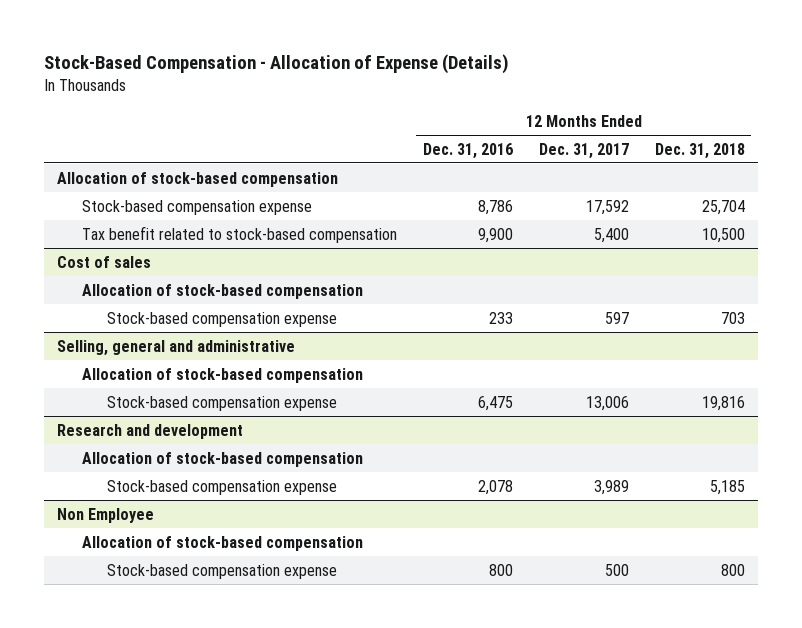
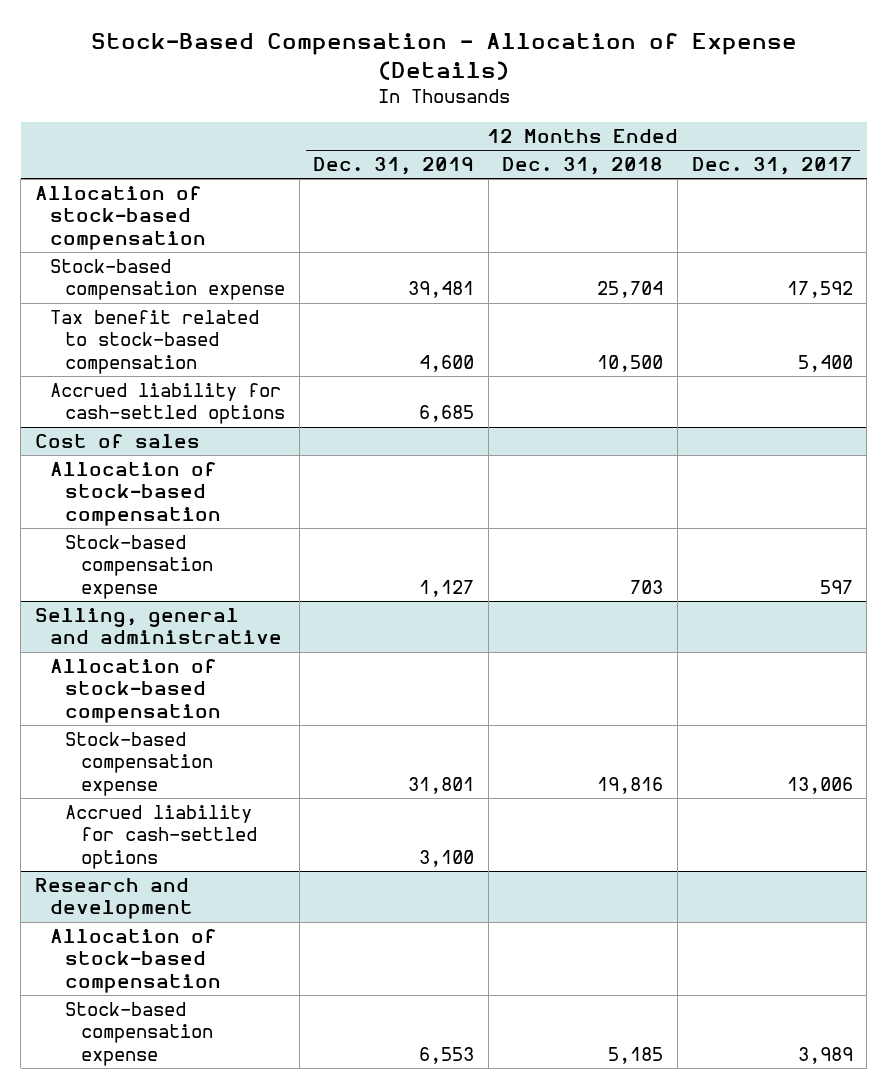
- | 12 Months Ended Dec. 31, 2016 | 12 Months Ended Dec. 31, 2017 | 12 Months Ended Dec. 31, 2018
+ | 12 Months Ended Dec. 31, 2019 | 12 Months Ended Dec. 31, 2018 | 12 Months Ended Dec. 31, 2017
+ Accrued liability for cash-settled options | 6,685 | |
@ Selling, general and administrative
+ Accrued liability for cash-settled options | 3,100 | |
- Non Employee
- Allocation of stock-based compensation
- Stock-based compensation expense | 800 | 500 | 800

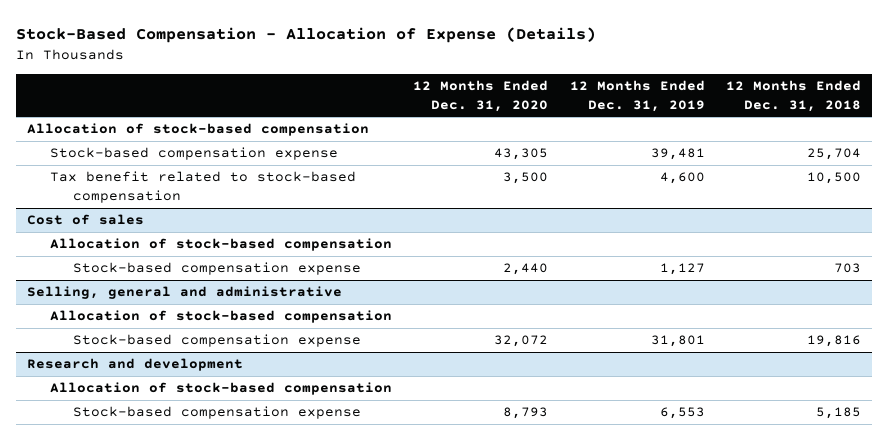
- | 12 Months Ended Dec. 31, 2019 | 12 Months Ended Dec. 31, 2018 | 12 Months Ended Dec. 31, 2017
+ | 12 Months Ended Dec. 31, 2020 | 12 Months Ended Dec. 31, 2019 | 12 Months Ended Dec. 31, 2018
- Accrued liability for cash-settled options | 6,685 | |
@ Selling, general and administrative
- Accrued liability for cash-settled options | 3,100 | |

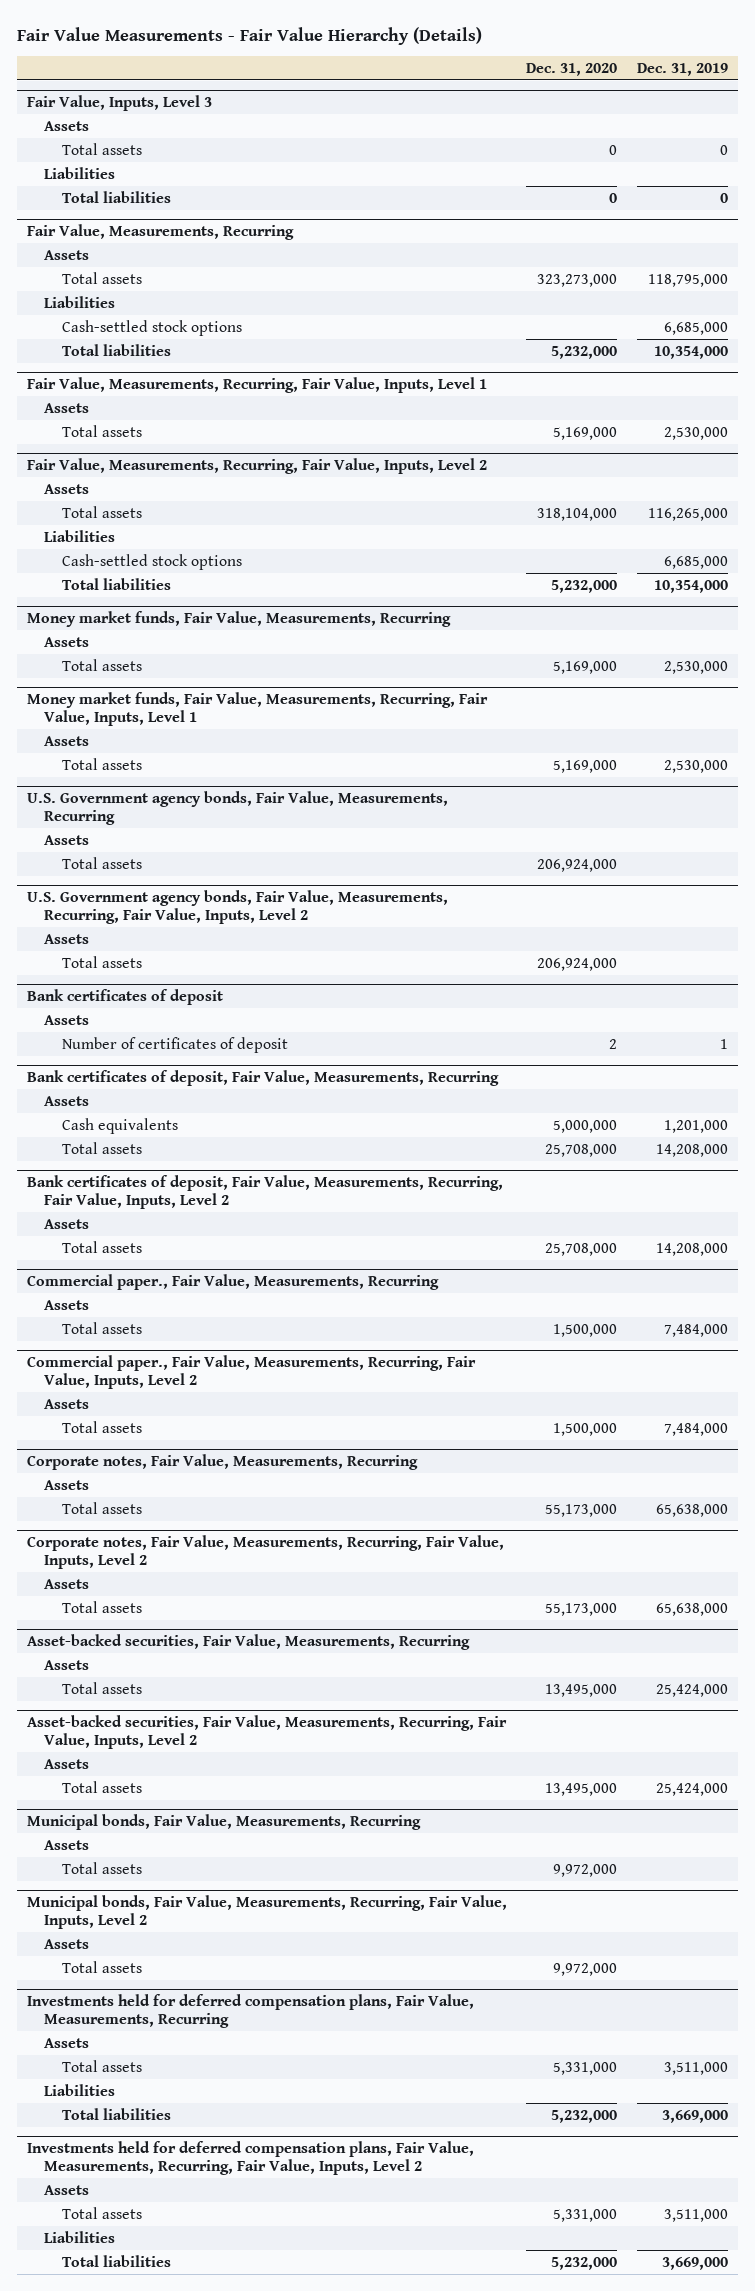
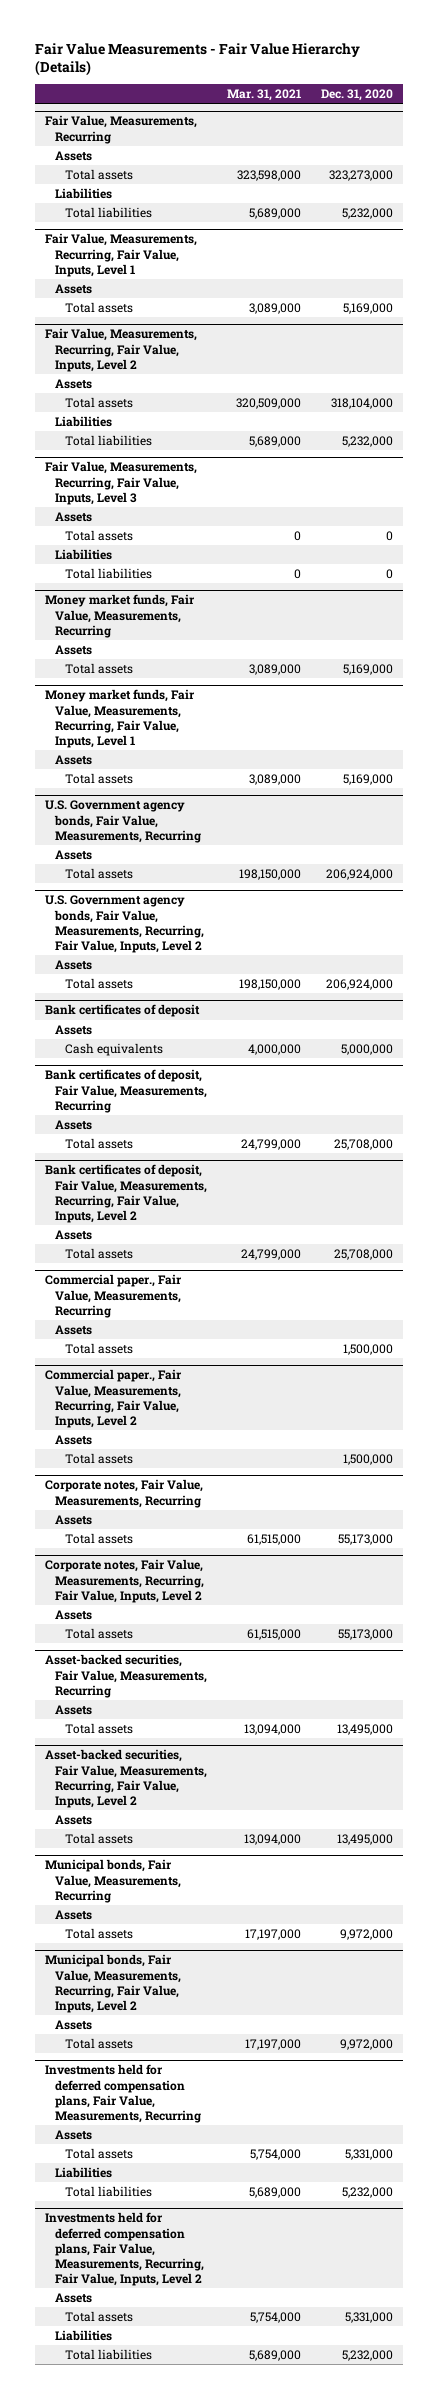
- | Dec. 31, 2020 | Dec. 31, 2019
+ | Mar. 31, 2021 | Dec. 31, 2020
- Fair Value, Inputs, Level 3
- Assets
- Total assets | 0 | 0
- Liabilities
- Total liabilities | 0 | 0
@ Fair Value, Measurements, Recurring
- Cash-settled stock options | | 6,685,000
@ Fair Value, Measurements, Recurring, Fair Value, Inputs, Level 2
- Cash-settled stock options | | 6,685,000
+ Fair Value, Measurements, Recurring, Fair Value, Inputs, Level 3
+ Assets
+ Total assets | 0 | 0
+ Liabilities
+ Total liabilities | 0 | 0
@ Bank certificates of deposit
- Number of certificates of deposit | 2 | 1
+ Cash equivalents | 4,000,000 | 5,000,000
@ Bank certificates of deposit, Fair Value, Measurements, Recurring
- Cash equivalents | 5,000,000 | 1,201,000

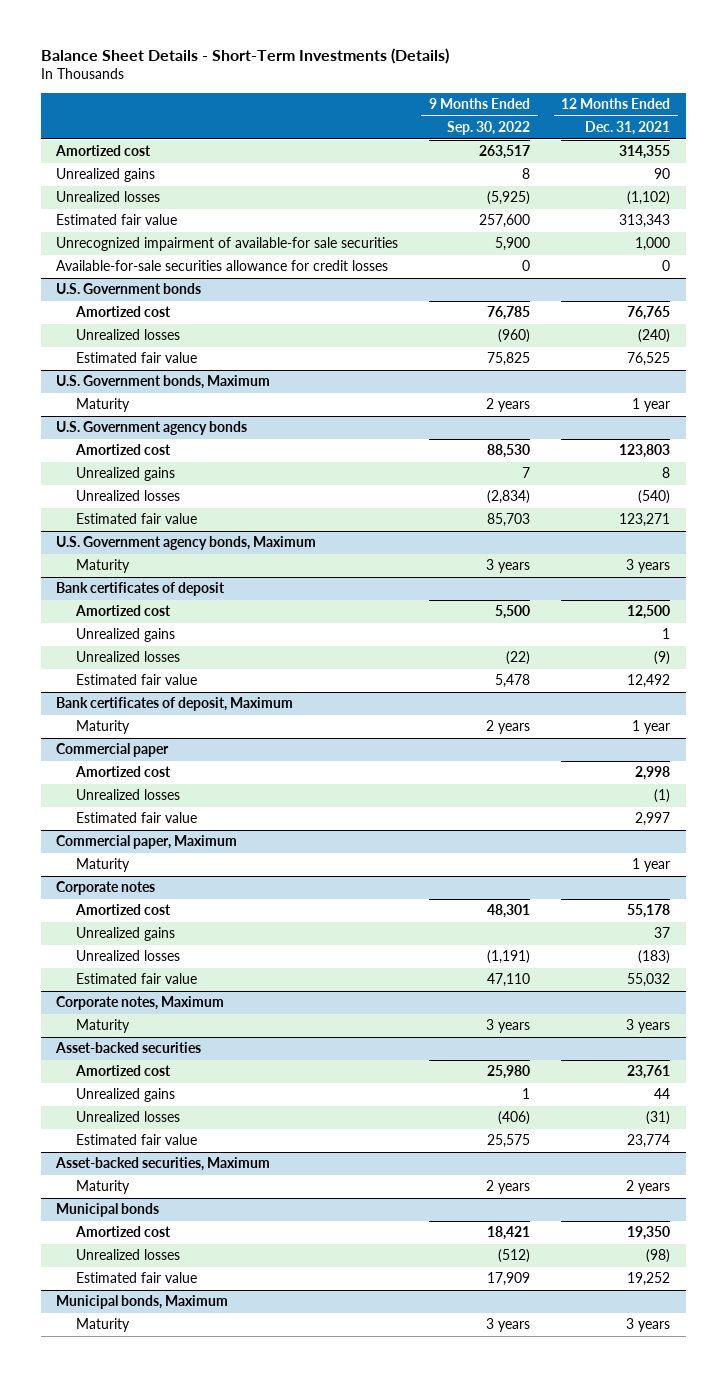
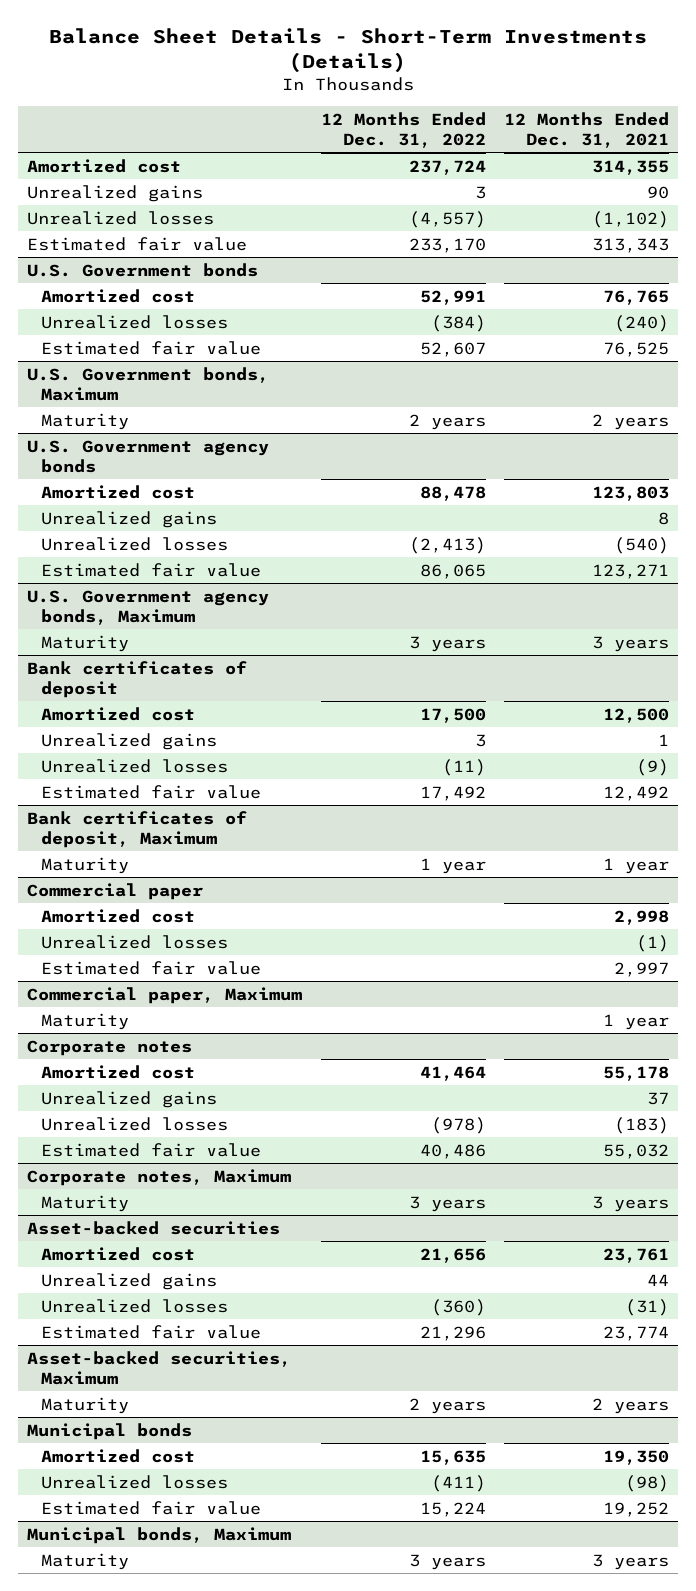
- | 9 Months Ended Sep. 30, 2022 | 12 Months Ended Dec. 31, 2021
+ | 12 Months Ended Dec. 31, 2022 | 12 Months Ended Dec. 31, 2021
- Unrecognized impairment of available-for sale securities | 5,900 | 1,000
- Available-for-sale securities allowance for credit losses | 0 | 0
@ U.S. Government bonds, Maximum
- Maturity | 2 years | 1 year
+ Maturity | 2 years | 2 years

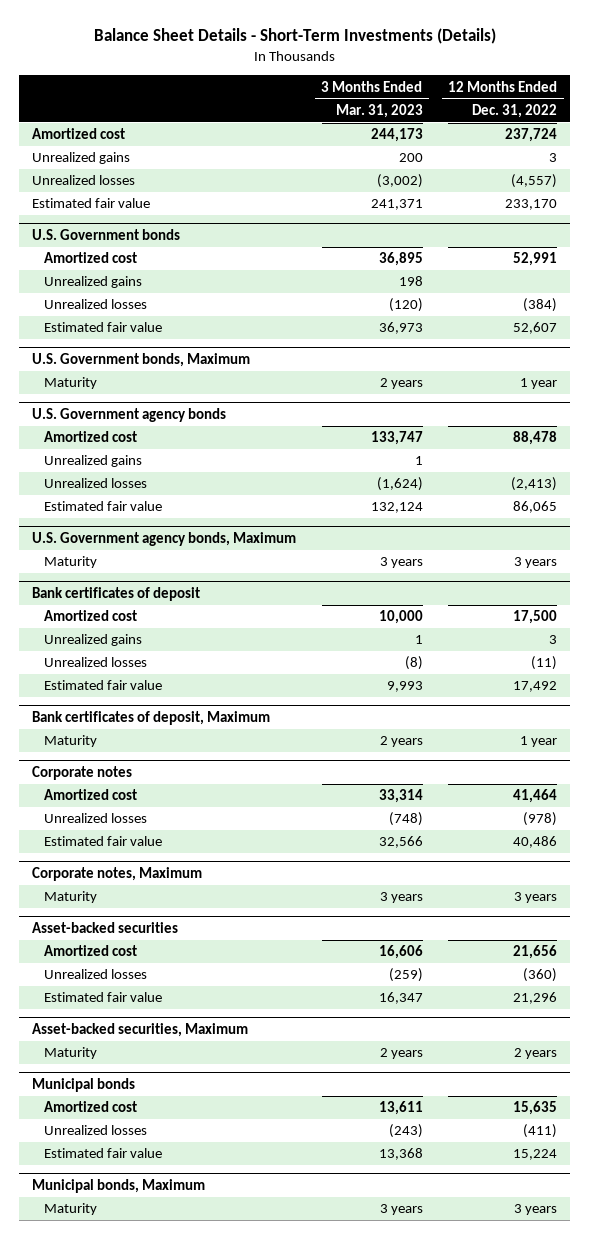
- | 12 Months Ended Dec. 31, 2022 | 12 Months Ended Dec. 31, 2021
+ | 3 Months Ended Mar. 31, 2023 | 12 Months Ended Dec. 31, 2022
@ U.S. Government bonds
+ Unrealized gains | 198 |
@ U.S. Government bonds, Maximum
- Maturity | 2 years | 2 years
+ Maturity | 2 years | 1 year
- Commercial paper
- Amortized cost | | 2,998
- Unrealized losses | | (1)
- Estimated fair value | | 2,997
- Commercial paper, Maximum
- Maturity | | 1 year
@ Corporate notes
- Unrealized gains | | 37
@ Asset-backed securities
- Unrealized gains | | 44

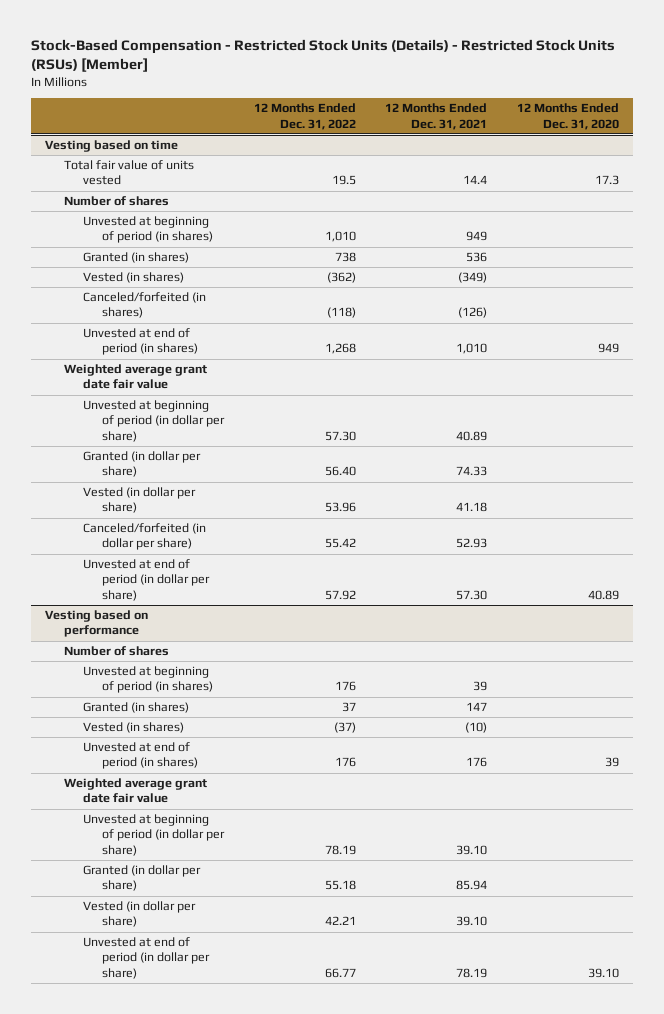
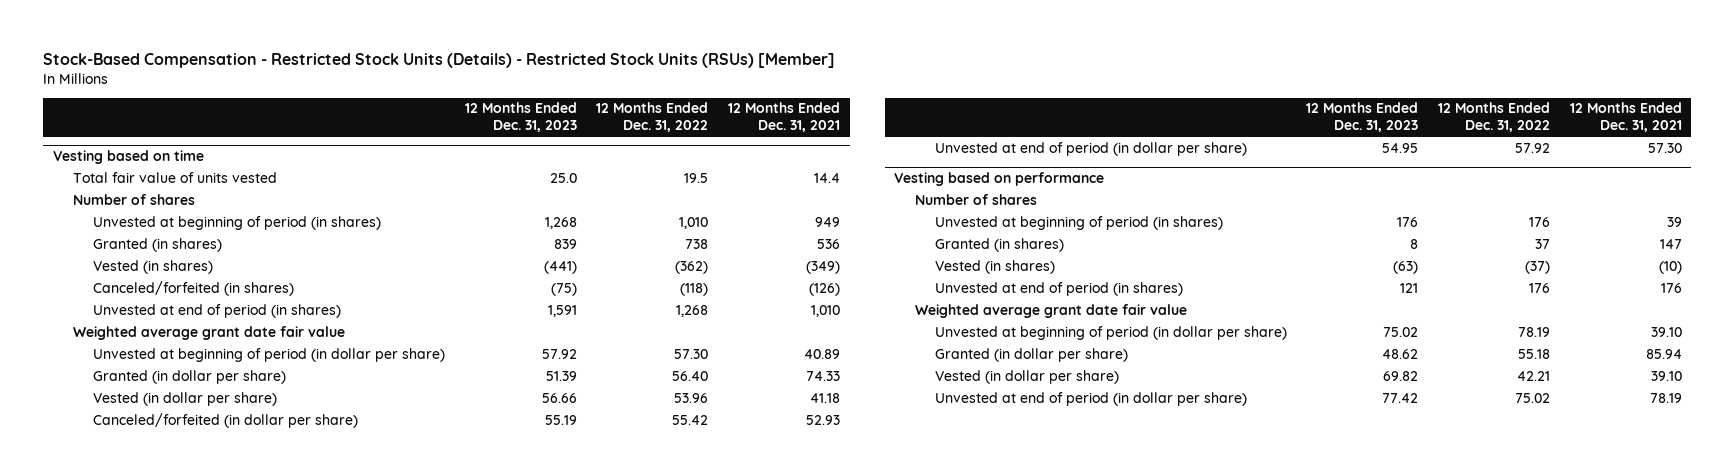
- | 12 Months Ended Dec. 31, 2022 | 12 Months Ended Dec. 31, 2021 | 12 Months Ended Dec. 31, 2020
+ | 12 Months Ended Dec. 31, 2023 | 12 Months Ended Dec. 31, 2022 | 12 Months Ended Dec. 31, 2021
@ Vesting based on performance
- Unvested at end of period (in dollar per share) | 66.77 | 78.19 | 39.10
+ Unvested at end of period (in dollar per share) | 77.42 | 75.02 | 78.19

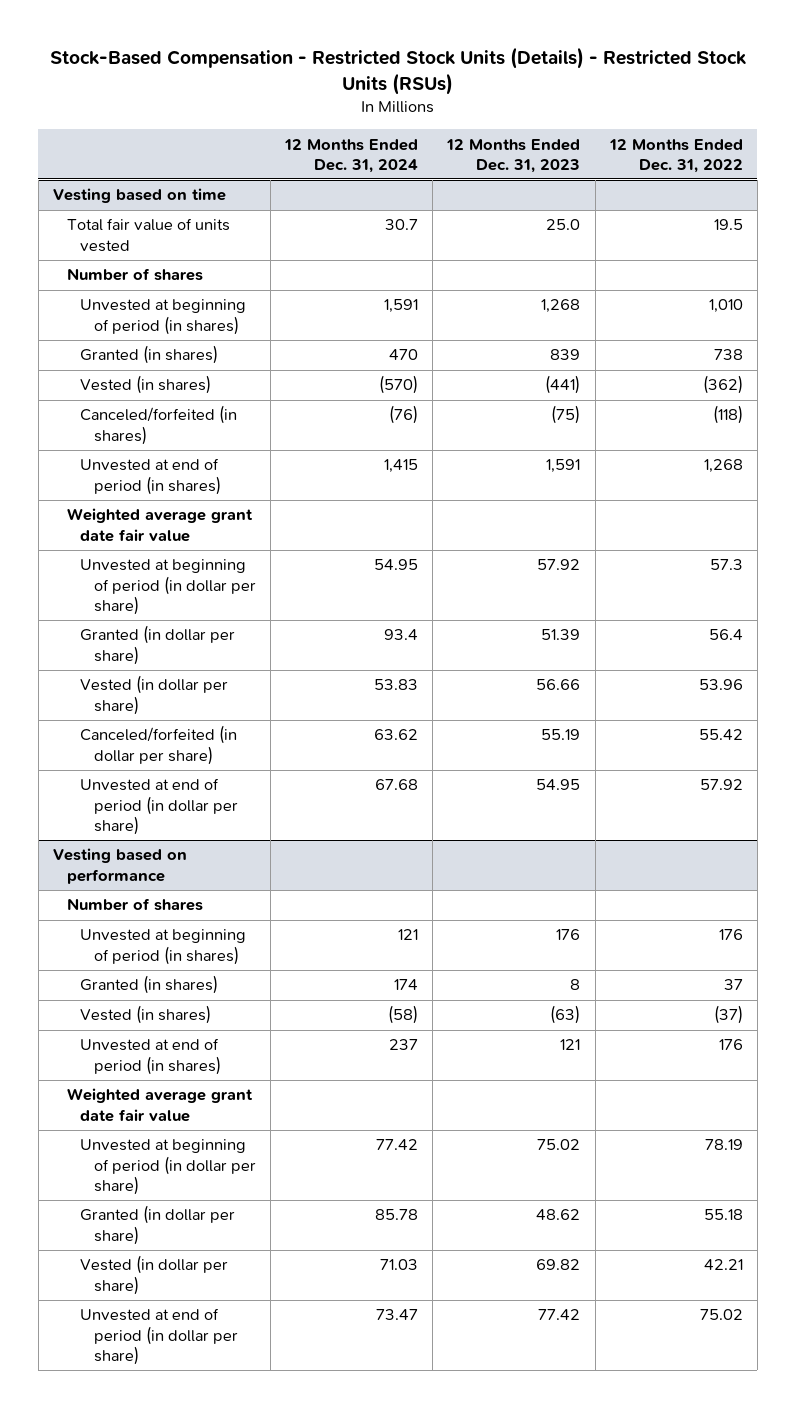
- Stock-Based Compensation - Restricted Stock Units (Details) - Restricted Stock Units (RSUs) [Member]
+ Stock-Based Compensation - Restricted Stock Units (Details) - Restricted Stock Units (RSUs)
- | 12 Months Ended Dec. 31, 2023 | 12 Months Ended Dec. 31, 2022 | 12 Months Ended Dec. 31, 2021
+ | 12 Months Ended Dec. 31, 2024 | 12 Months Ended Dec. 31, 2023 | 12 Months Ended Dec. 31, 2022
@ Vesting based on time
- Unvested at beginning of period (in dollar per share) | 57.92 | 57.30 | 40.89
- Granted (in dollar per share) | 51.39 | 56.40 | 74.33
+ Unvested at beginning of period (in dollar per share) | 54.95 | 57.92 | 57.3
+ Granted (in dollar per share) | 93.4 | 51.39 | 56.4

